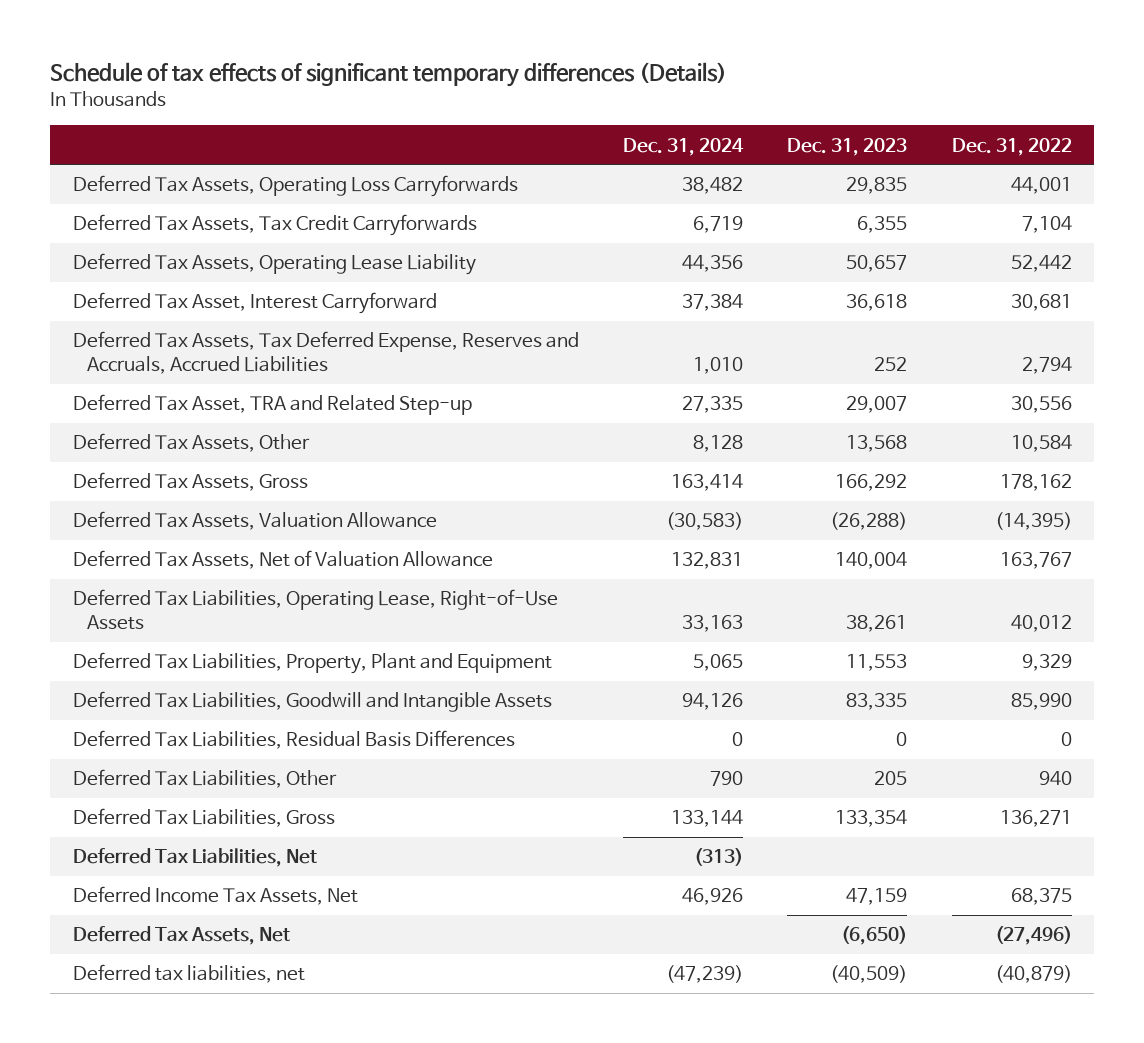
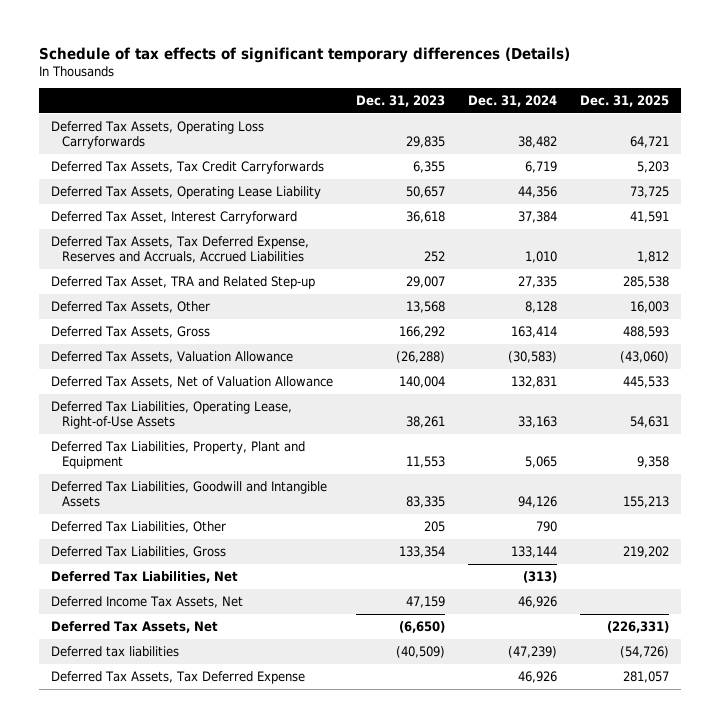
- | Dec. 31, 2024 | Dec. 31, 2023 | Dec. 31, 2022
+ | Dec. 31, 2023 | Dec. 31, 2024 | Dec. 31, 2025
- Deferred Tax Liabilities, Residual Basis Differences | 0 | 0 | 0
- Deferred tax liabilities, net | (47,239) | (40,509) | (40,879)
+ Deferred tax liabilities | (40,509) | (47,239) | (54,726)
+ Deferred Tax Assets, Tax Deferred Expense | | 46,926 | 281,057

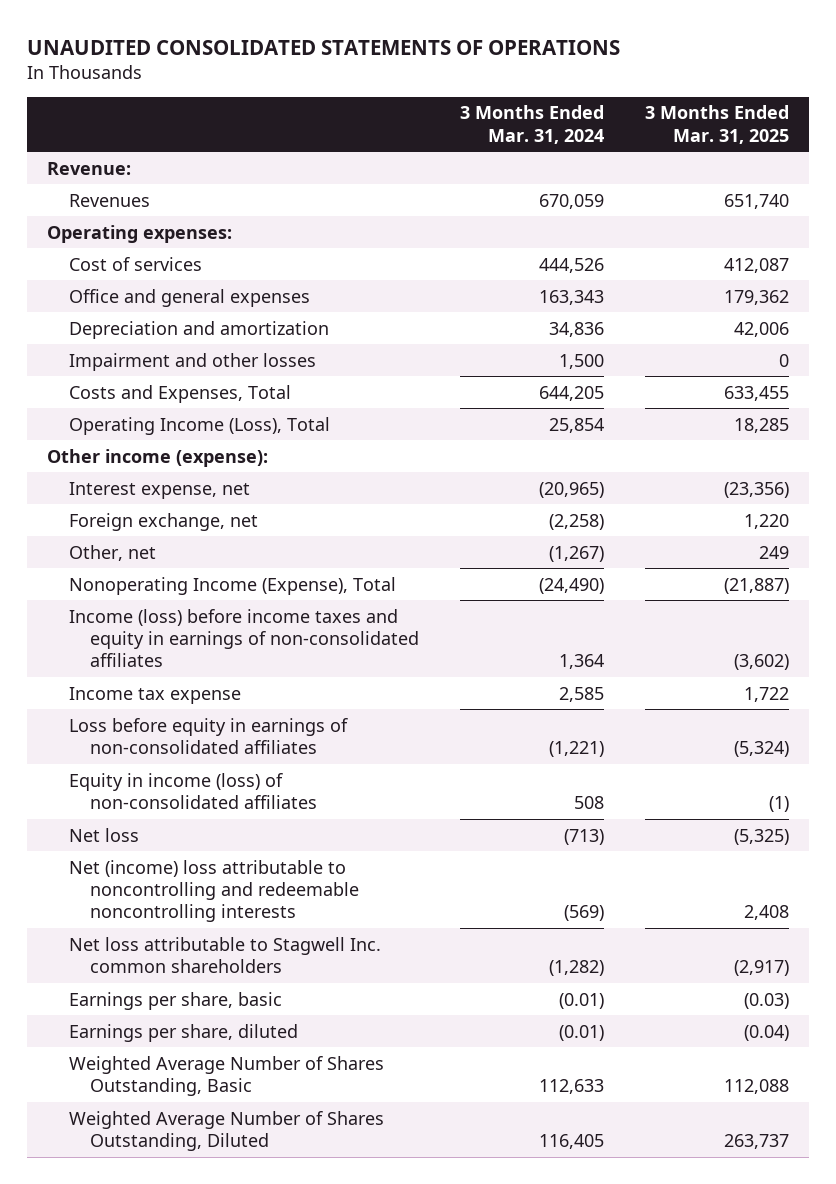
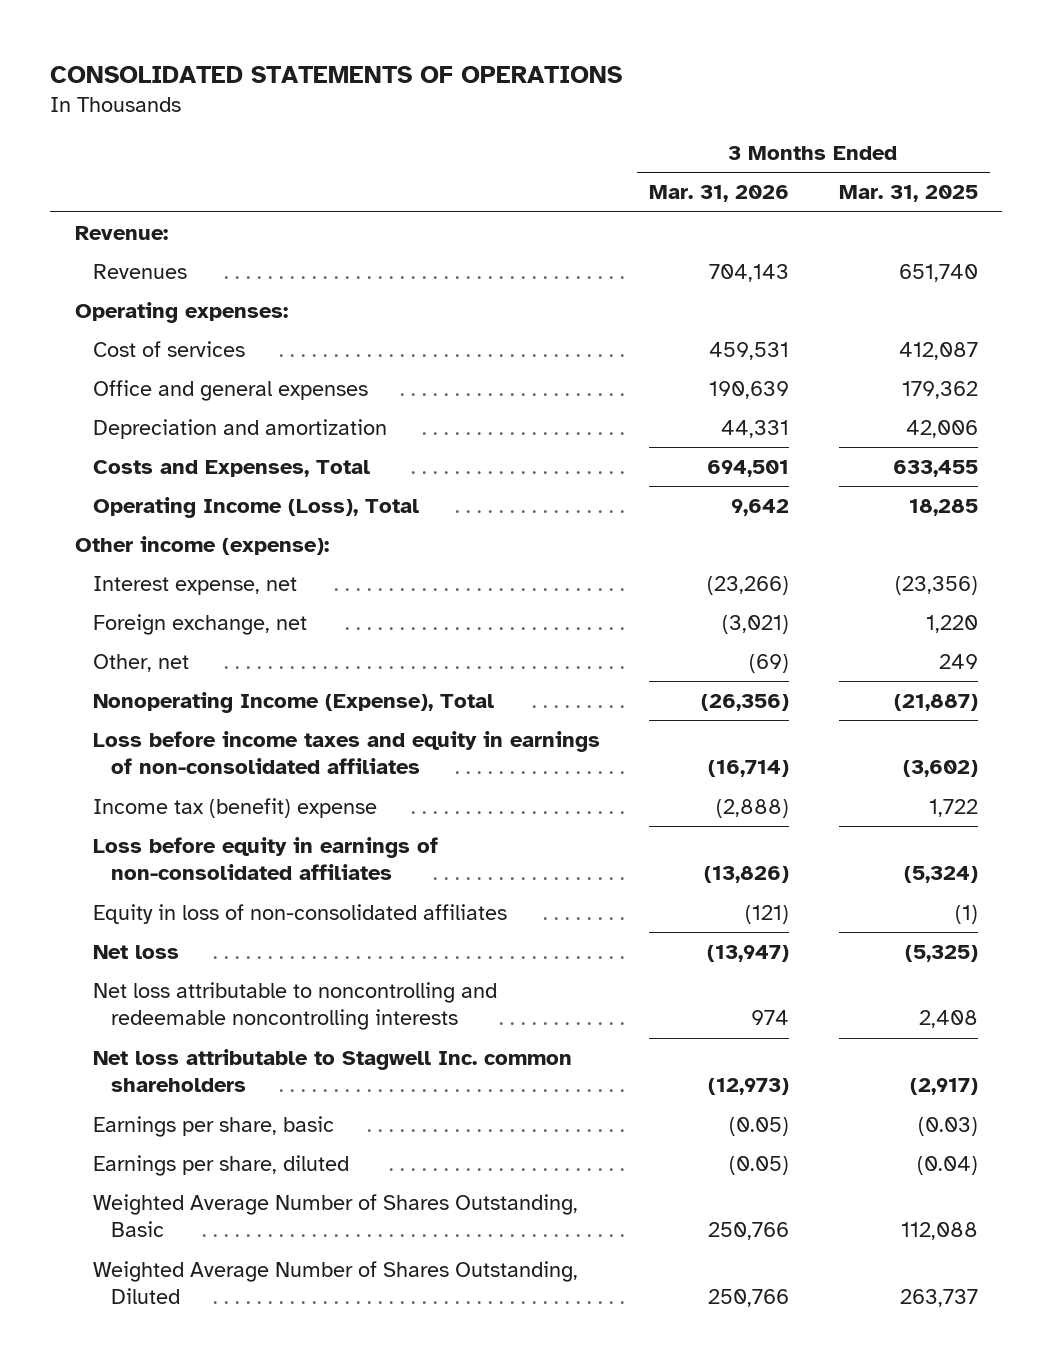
- UNAUDITED CONSOLIDATED STATEMENTS OF OPERATIONS
+ CONSOLIDATED STATEMENTS OF OPERATIONS
- | 3 Months Ended Mar. 31, 2024 | 3 Months Ended Mar. 31, 2025
+ | 3 Months Ended Mar. 31, 2026 | 3 Months Ended Mar. 31, 2025
- Impairment and other losses | 1,500 | 0
- Income (loss) before income taxes and equity in earnings of non-consolidated affiliates | 1,364 | (3,602)
- Income tax expense | 2,585 | 1,722
+ Loss before income taxes and equity in earnings of non-consolidated affiliates | (16,714) | (3,602)
+ Income tax (benefit) expense | (2,888) | 1,722
- Equity in income (loss) of non-consolidated affiliates | 508 | (1)
+ Equity in loss of non-consolidated affiliates | (121) | (1)
- Net (income) loss attributable to noncontrolling and redeemable noncontrolling interests | (569) | 2,408
+ Net loss attributable to noncontrolling and redeemable noncontrolling interests | 974 | 2,408

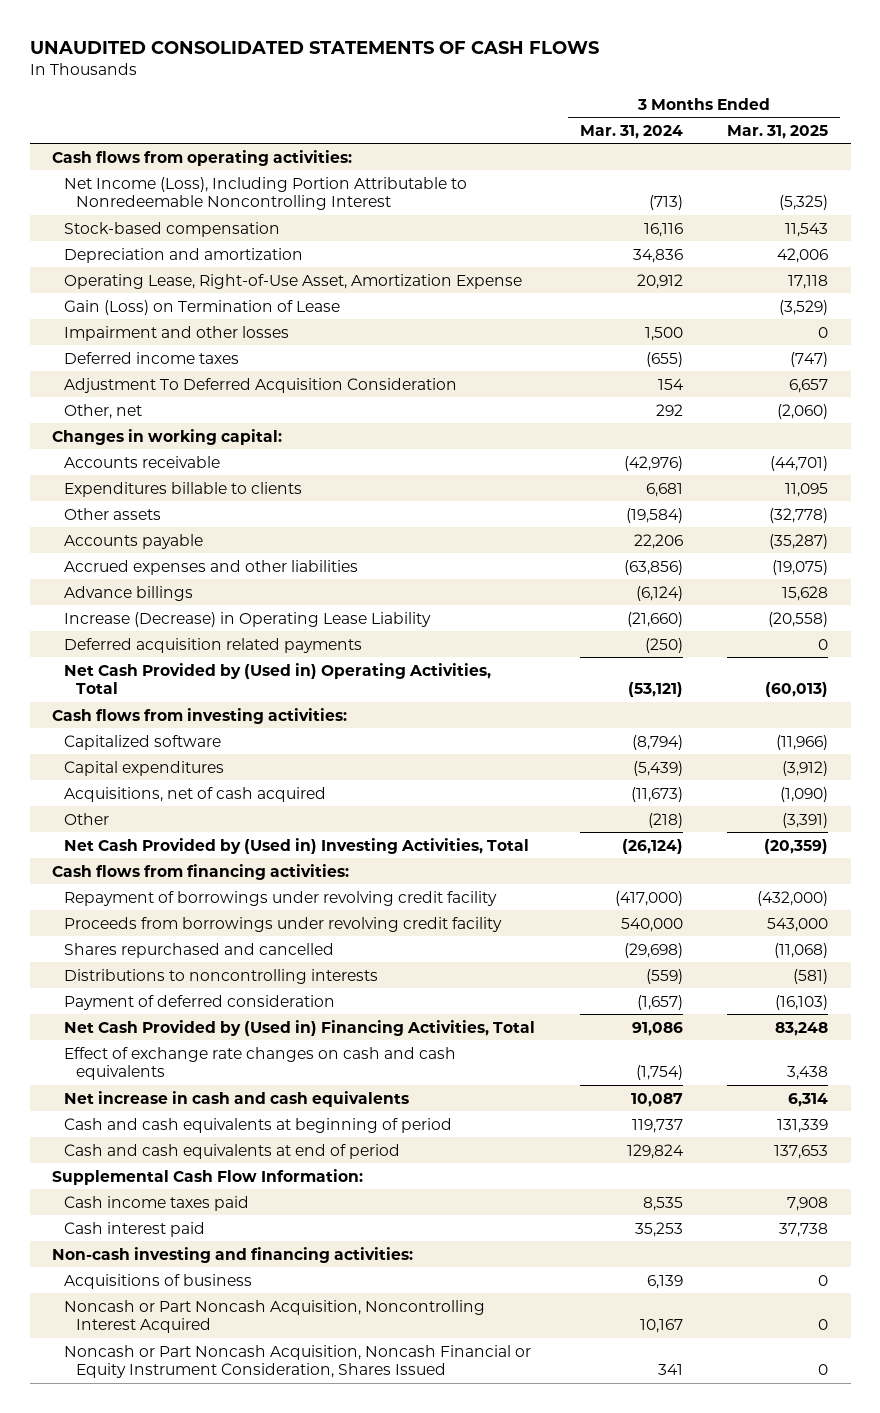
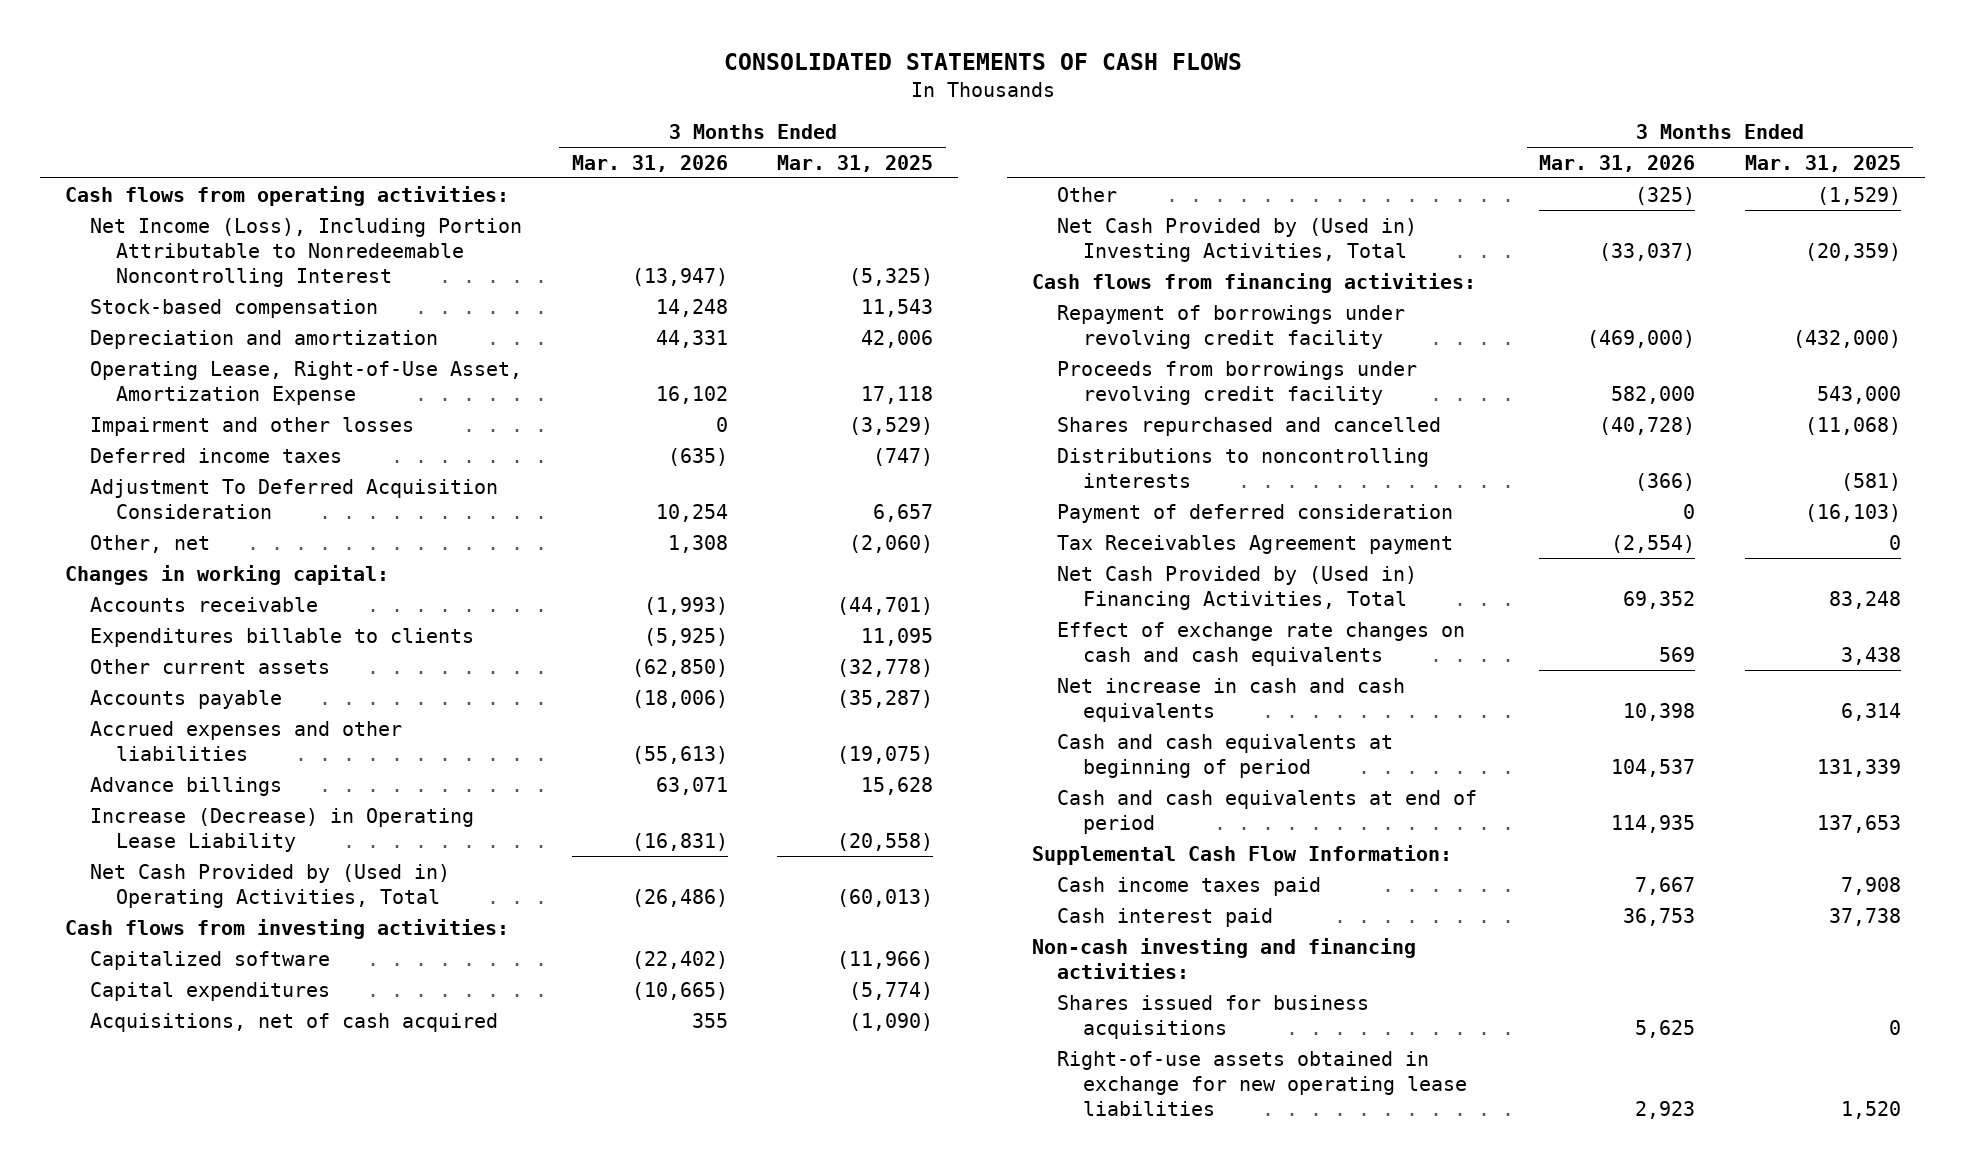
- UNAUDITED CONSOLIDATED STATEMENTS OF CASH FLOWS
+ CONSOLIDATED STATEMENTS OF CASH FLOWS
- | 3 Months Ended Mar. 31, 2024 | 3 Months Ended Mar. 31, 2025
+ | 3 Months Ended Mar. 31, 2026 | 3 Months Ended Mar. 31, 2025
- Gain (Loss) on Termination of Lease | | (3,529)
- Impairment and other losses | 1,500 | 0
+ Impairment and other losses | 0 | (3,529)
- Other assets | (19,584) | (32,778)
+ Other current assets | (62,850) | (32,778)
- Deferred acquisition related payments | (250) | 0
- Capital expenditures | (5,439) | (3,912)
+ Capital expenditures | (10,665) | (5,774)
- Other | (218) | (3,391)
+ Other | (325) | (1,529)
+ Tax Receivables Agreement payment | (2,554) | 0
- Acquisitions of business | 6,139 | 0
- Noncash or Part Noncash Acquisition, Noncontrolling Interest Acquired | 10,167 | 0
- Noncash or Part Noncash Acquisition, Noncash Financial or Equity Instrument Consideration, Shares Issued | 341 | 0
+ Shares issued for business acquisitions | 5,625 | 0
+ Right-of-use assets obtained in exchange for new operating lease liabilities | 2,923 | 1,520

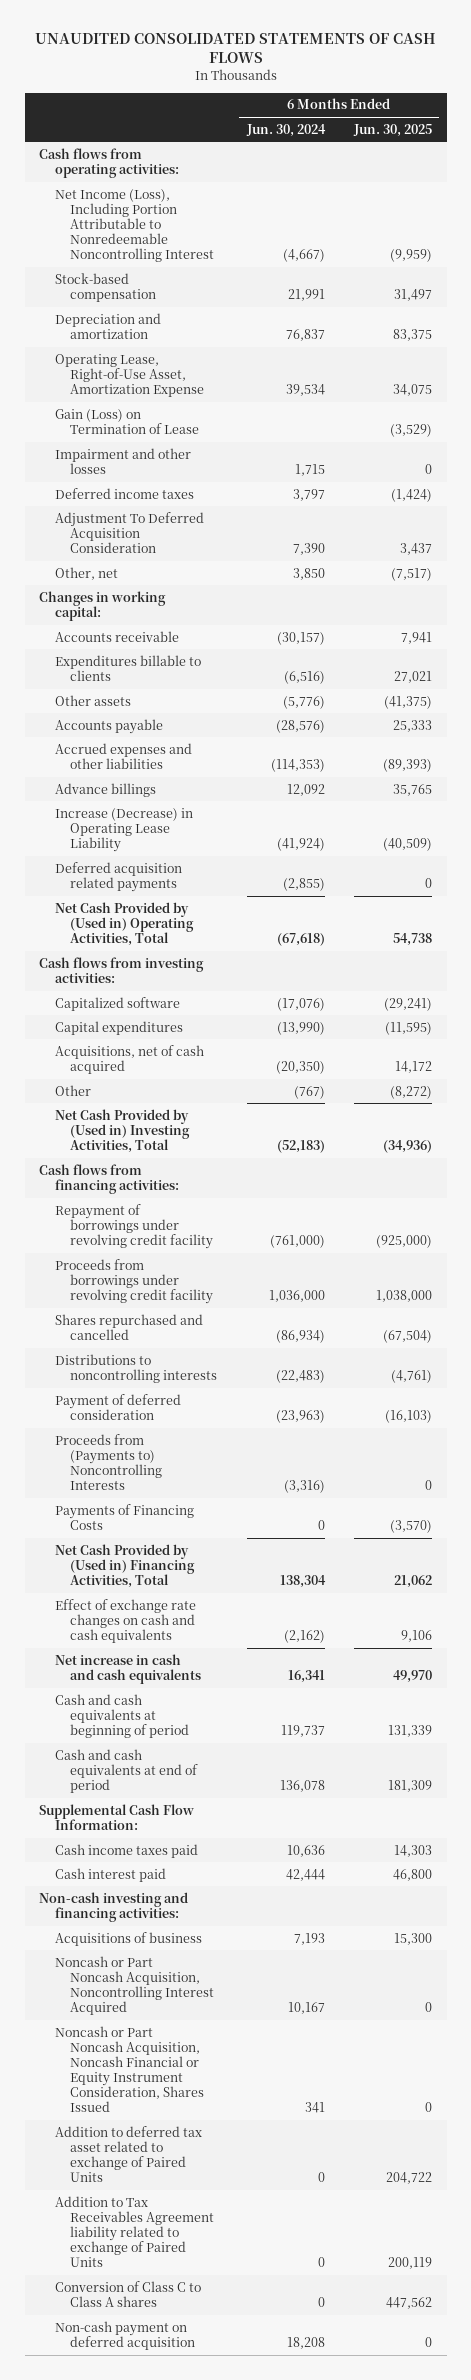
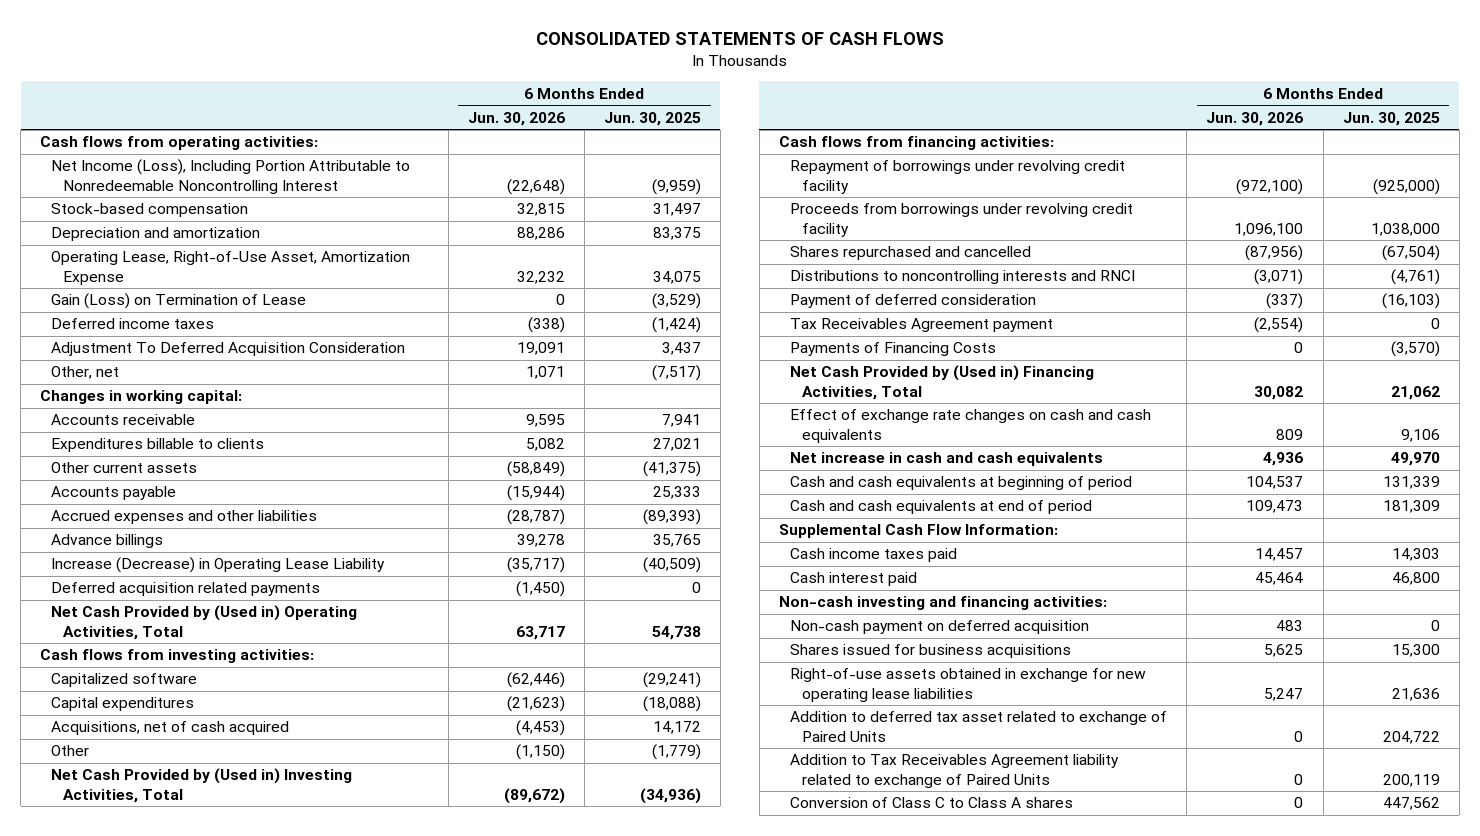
- UNAUDITED CONSOLIDATED STATEMENTS OF CASH FLOWS
+ CONSOLIDATED STATEMENTS OF CASH FLOWS
- | 6 Months Ended Jun. 30, 2024 | 6 Months Ended Jun. 30, 2025
+ | 6 Months Ended Jun. 30, 2026 | 6 Months Ended Jun. 30, 2025
- Impairment and other losses | 1,715 | 0
- Other assets | (5,776) | (41,375)
+ Other current assets | (58,849) | (41,375)
- Capital expenditures | (13,990) | (11,595)
+ Capital expenditures | (21,623) | (18,088)
- Other | (767) | (8,272)
+ Other | (1,150) | (1,779)
- Distributions to noncontrolling interests | (22,483) | (4,761)
+ Distributions to noncontrolling interests and RNCI | (3,071) | (4,761)
- Proceeds from (Payments to) Noncontrolling Interests | (3,316) | 0
+ Tax Receivables Agreement payment | (2,554) | 0
- Acquisitions of business | 7,193 | 15,300
- Noncash or Part Noncash Acquisition, Noncontrolling Interest Acquired | 10,167 | 0
- Noncash or Part Noncash Acquisition, Noncash Financial or Equity Instrument Consideration, Shares Issued | 341 | 0
moved up: Non-cash payment on deferred acquisition | 483 | 0
+ Shares issued for business acquisitions | 5,625 | 15,300
+ Right-of-use assets obtained in exchange for new operating lease liabilities | 5,247 | 21,636

